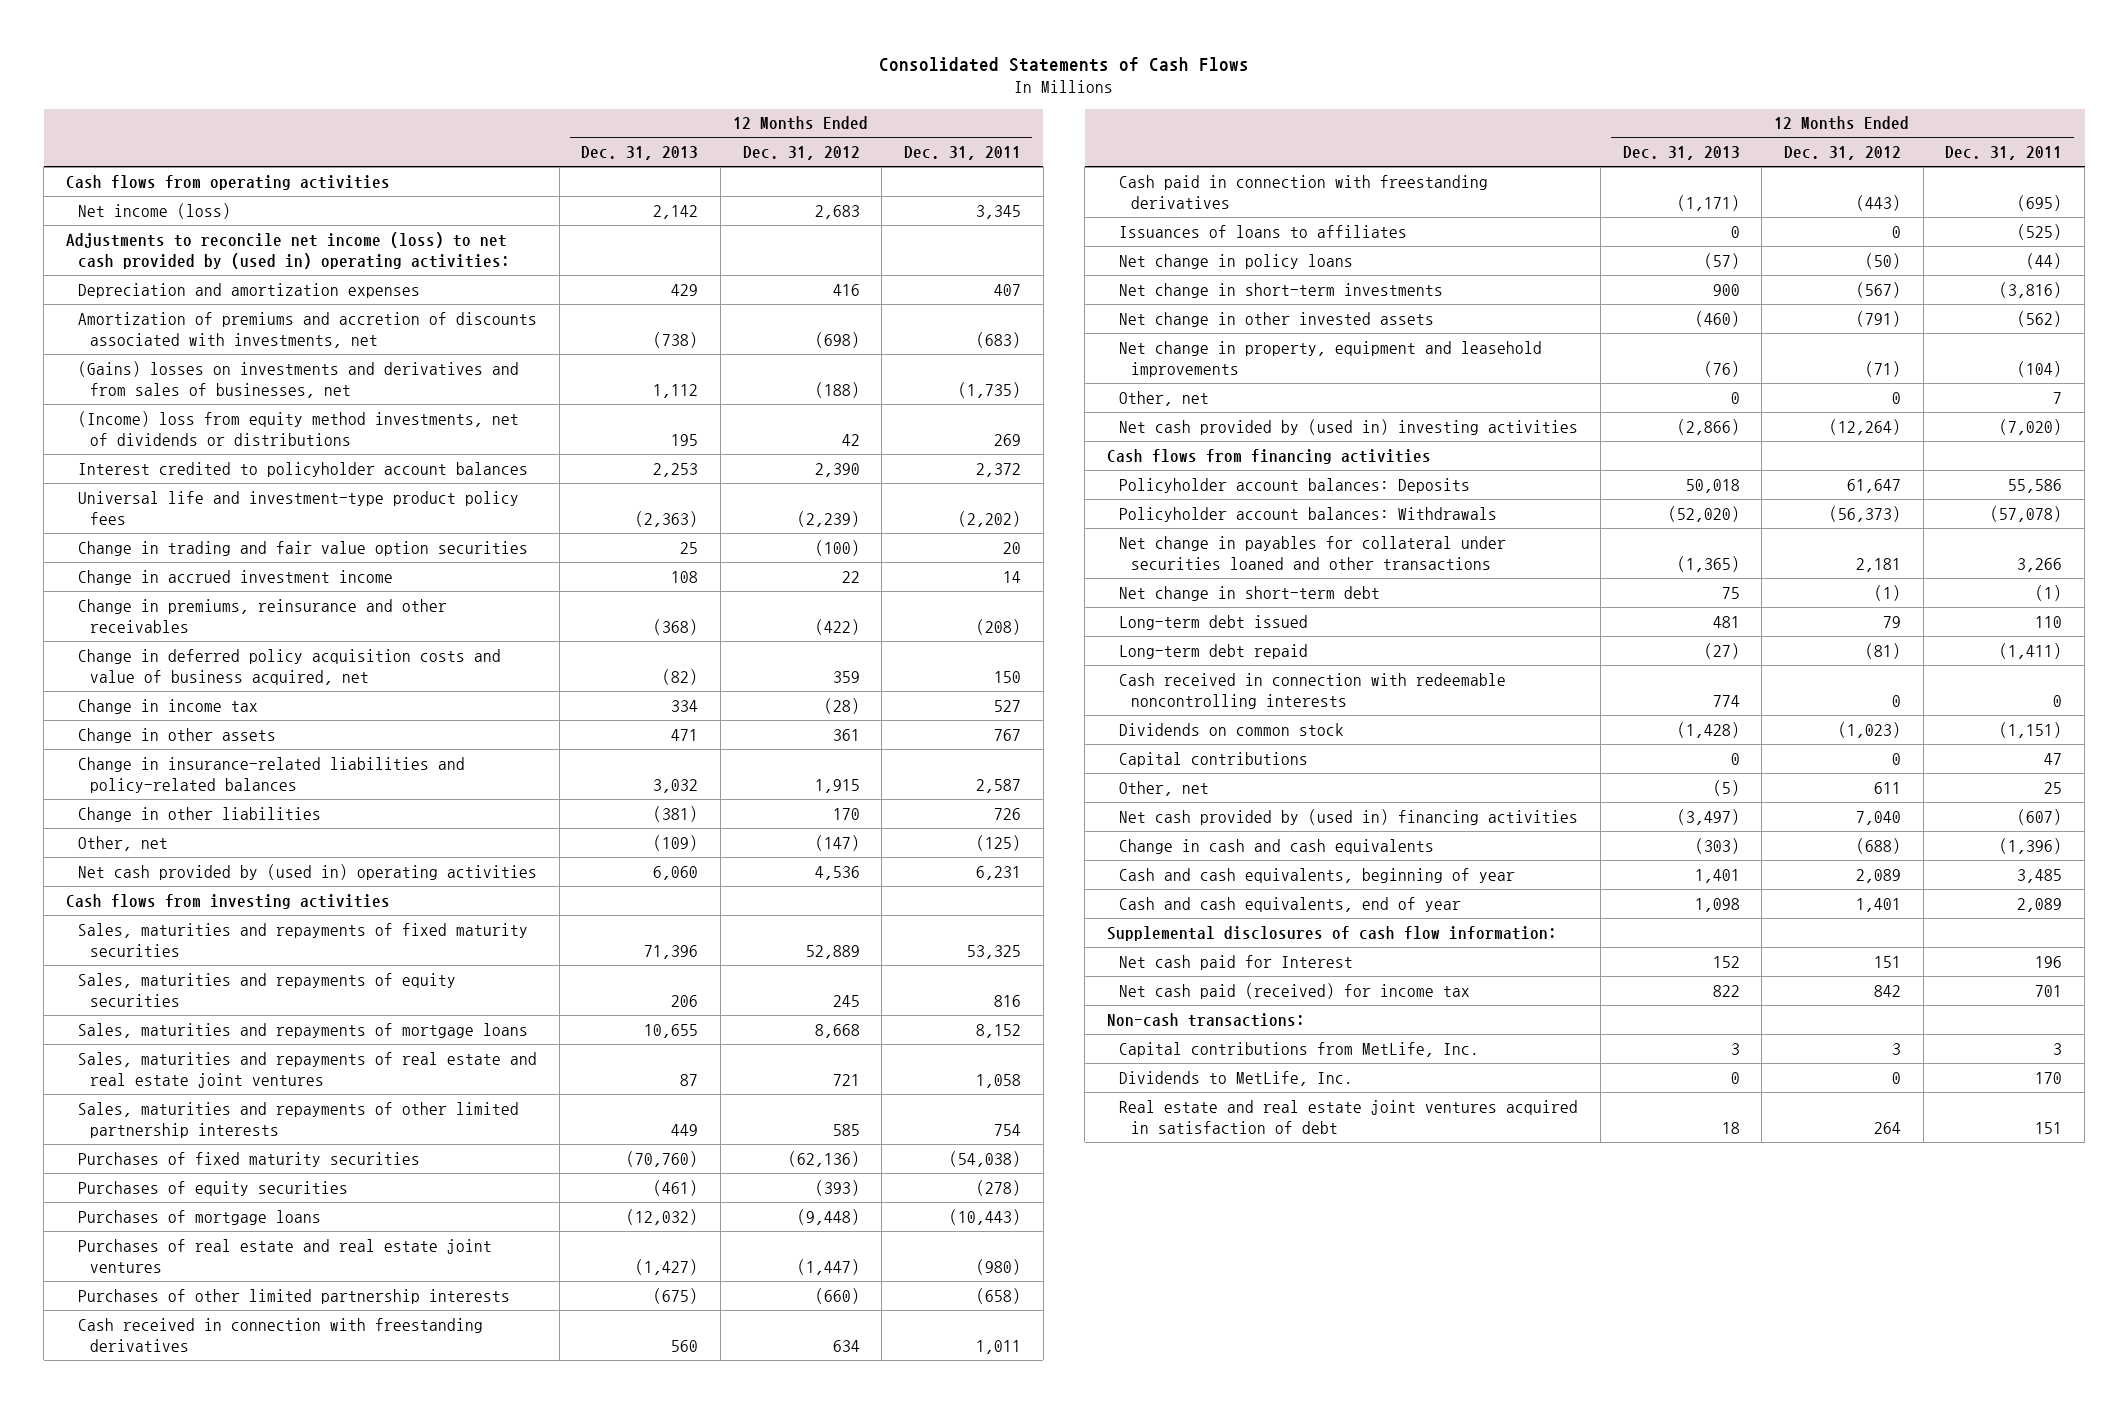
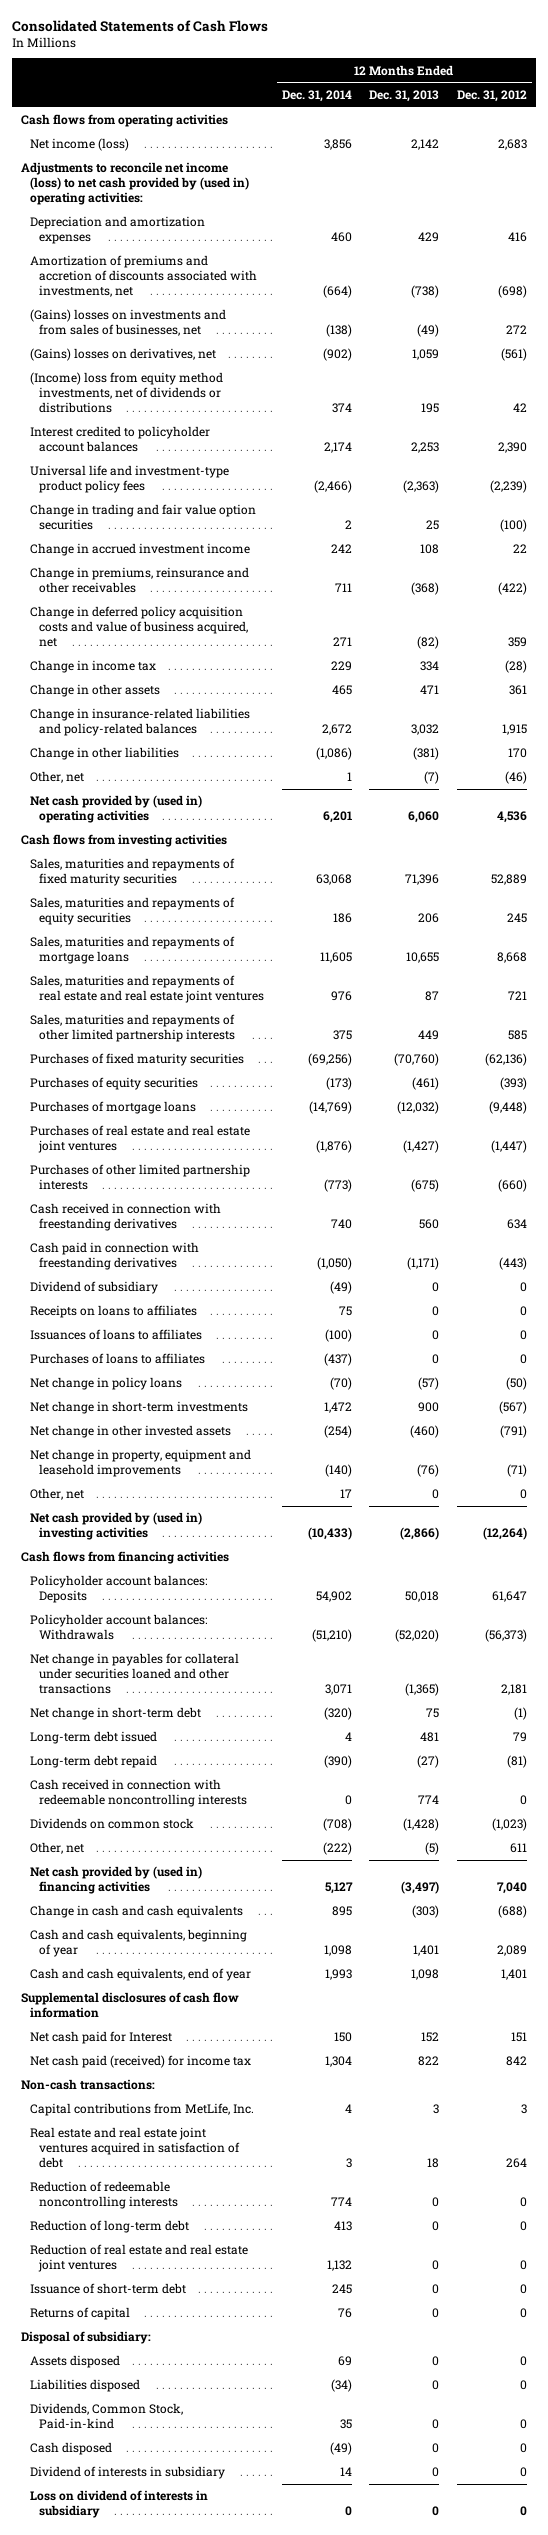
- | 12 Months Ended Dec. 31, 2013 | 12 Months Ended Dec. 31, 2012 | 12 Months Ended Dec. 31, 2011
+ | 12 Months Ended Dec. 31, 2014 | 12 Months Ended Dec. 31, 2013 | 12 Months Ended Dec. 31, 2012
- (Gains) losses on investments and derivatives and from sales of businesses, net | 1,112 | (188) | (1,735)
+ (Gains) losses on investments and from sales of businesses, net | (138) | (49) | 272
+ (Gains) losses on derivatives, net | (902) | 1,059 | (561)
- Other, net | (109) | (147) | (125)
+ Other, net | 1 | (7) | (46)
+ Dividend of subsidiary | (49) | 0 | 0
+ Receipts on loans to affiliates | 75 | 0 | 0
+ Purchases of loans to affiliates | (437) | 0 | 0
- Capital contributions | 0 | 0 | 47
- Supplemental disclosures of cash flow information:
+ Supplemental disclosures of cash flow information
- Dividends to MetLife, Inc. | 0 | 0 | 170
+ Reduction of redeemable noncontrolling interests | 774 | 0 | 0
+ Reduction of long-term debt | 413 | 0 | 0
+ Reduction of real estate and real estate joint ventures | 1,132 | 0 | 0
+ Issuance of short-term debt | 245 | 0 | 0
+ Returns of capital | 76 | 0 | 0
+ Disposal of subsidiary:
+ Assets disposed | 69 | 0 | 0
+ Liabilities disposed | (34) | 0 | 0
+ Dividends, Common Stock, Paid-in-kind | 35 | 0 | 0
+ Cash disposed | (49) | 0 | 0
+ Dividend of interests in subsidiary | 14 | 0 | 0
+ Loss on dividend of interests in subsidiary | 0 | 0 | 0

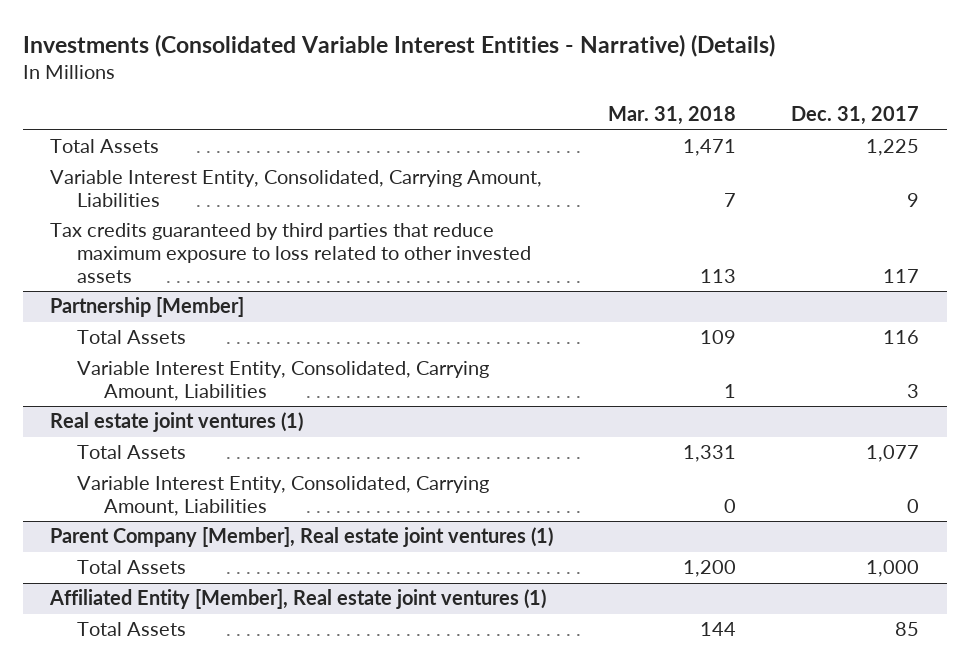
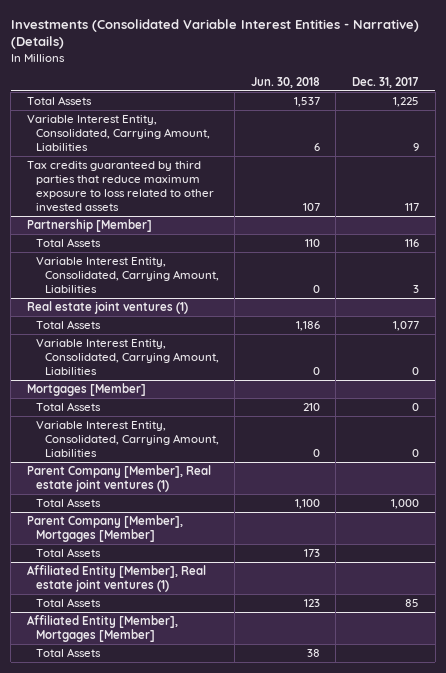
- | Mar. 31, 2018 | Dec. 31, 2017
+ | Jun. 30, 2018 | Dec. 31, 2017
+ Mortgages [Member]
+ Total Assets | 210 | 0
+ Variable Interest Entity, Consolidated, Carrying Amount, Liabilities | 0 | 0
+ Parent Company [Member], Mortgages [Member]
+ Total Assets | 173 |
+ Affiliated Entity [Member], Mortgages [Member]
+ Total Assets | 38 |

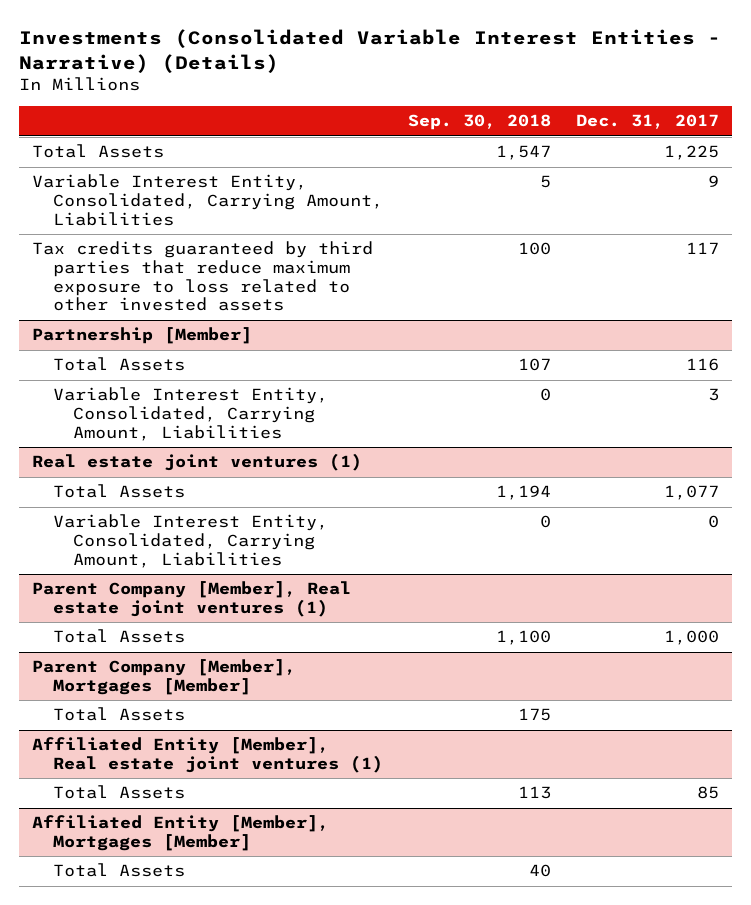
- | Jun. 30, 2018 | Dec. 31, 2017
+ | Sep. 30, 2018 | Dec. 31, 2017
- Mortgages [Member]
- Total Assets | 210 | 0
- Variable Interest Entity, Consolidated, Carrying Amount, Liabilities | 0 | 0

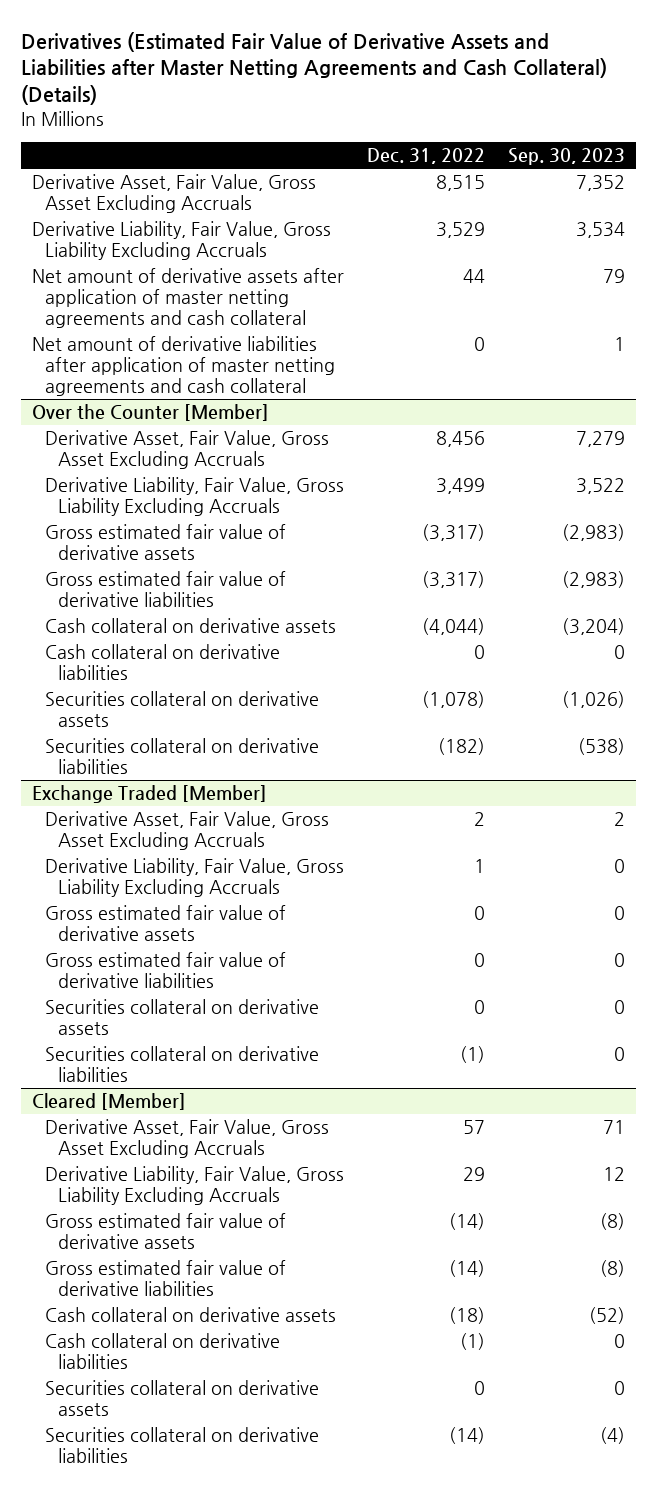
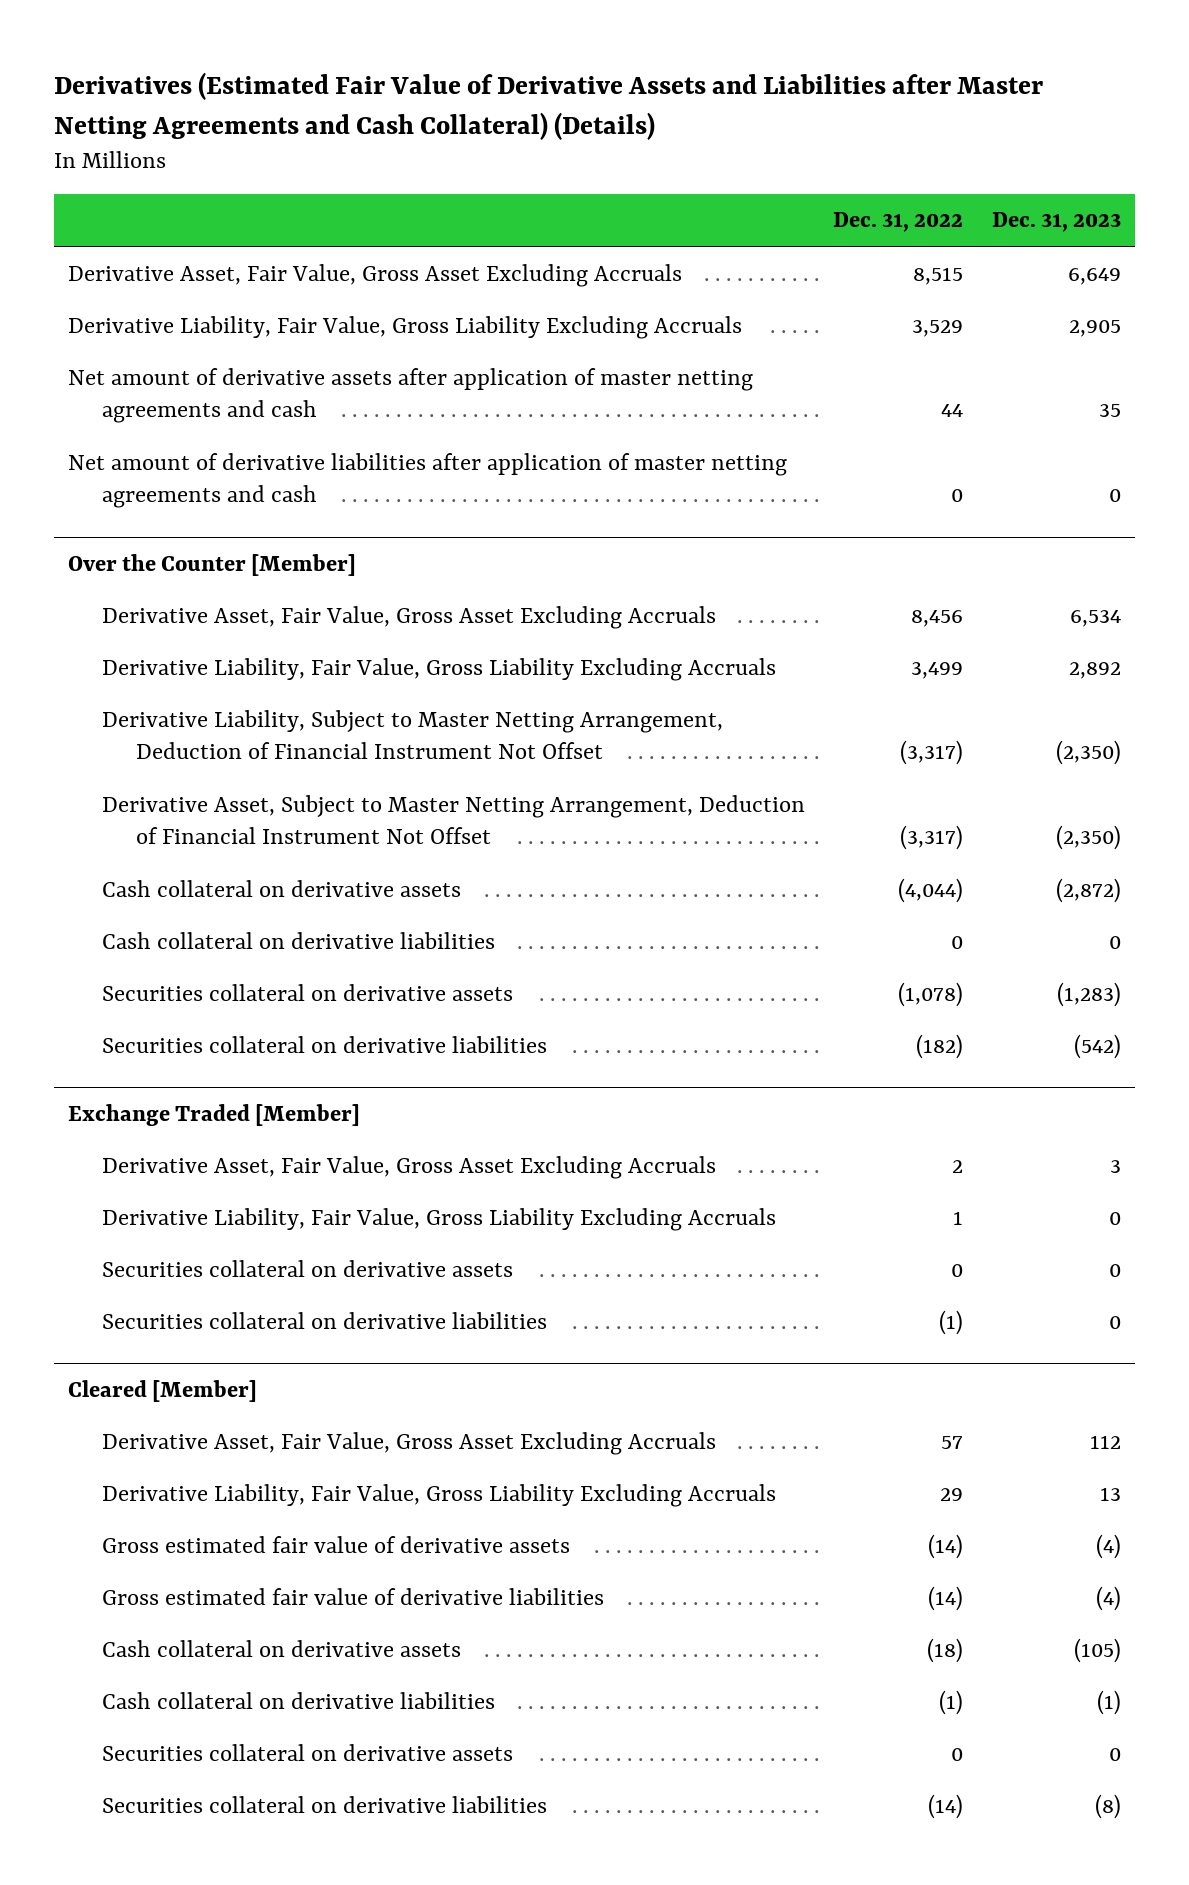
- | Dec. 31, 2022 | Sep. 30, 2023
+ | Dec. 31, 2022 | Dec. 31, 2023
- Net amount of derivative assets after application of master netting agreements and cash collateral | 44 | 79
- Net amount of derivative liabilities after application of master netting agreements and cash collateral | 0 | 1
+ Net amount of derivative assets after application of master netting agreements and cash | 44 | 35
+ Net amount of derivative liabilities after application of master netting agreements and cash | 0 | 0
@ Over the Counter [Member]
- Gross estimated fair value of derivative assets | (3,317) | (2,983)
- Gross estimated fair value of derivative liabilities | (3,317) | (2,983)
+ Derivative Liability, Subject to Master Netting Arrangement, Deduction of Financial Instrument Not Offset | (3,317) | (2,350)
+ Derivative Asset, Subject to Master Netting Arrangement, Deduction of Financial Instrument Not Offset | (3,317) | (2,350)
@ Exchange Traded [Member]
- Gross estimated fair value of derivative assets | 0 | 0
- Gross estimated fair value of derivative liabilities | 0 | 0

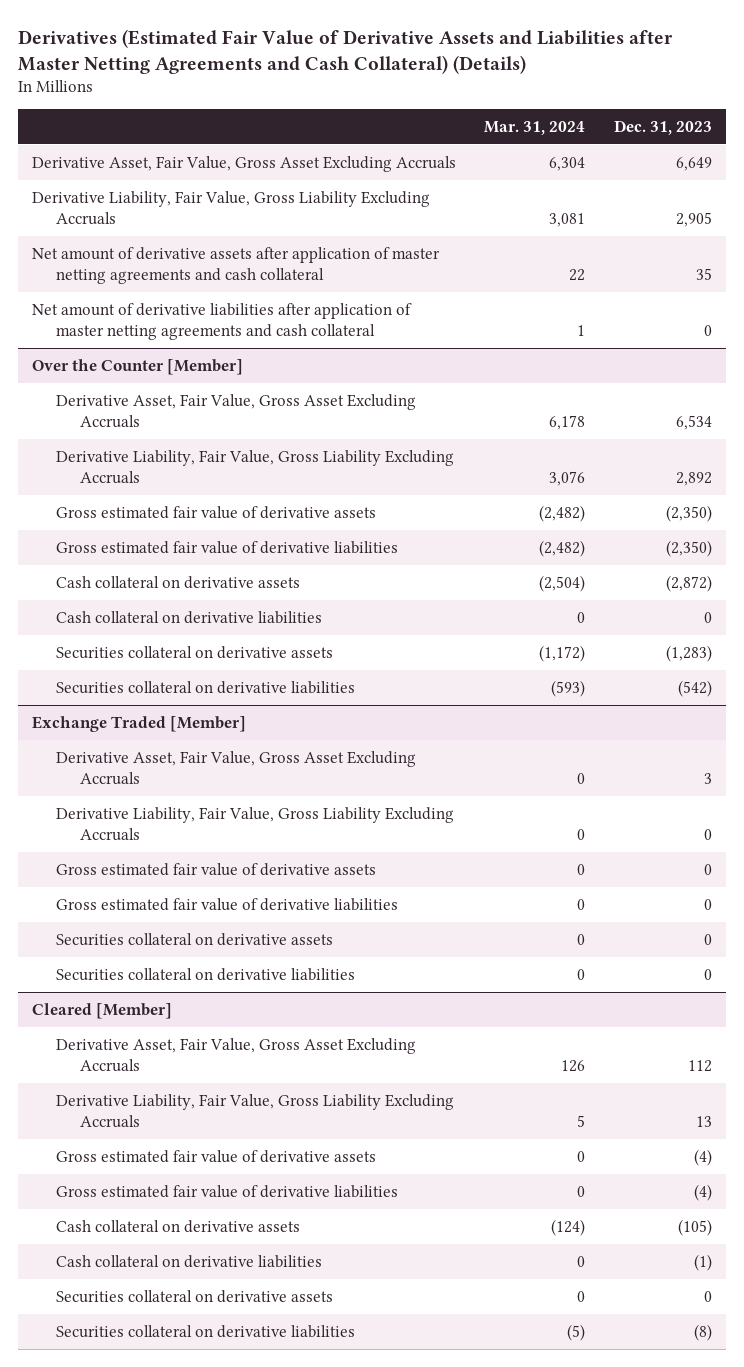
- | Dec. 31, 2022 | Dec. 31, 2023
+ | Mar. 31, 2024 | Dec. 31, 2023
- Net amount of derivative assets after application of master netting agreements and cash | 44 | 35
- Net amount of derivative liabilities after application of master netting agreements and cash | 0 | 0
+ Net amount of derivative assets after application of master netting agreements and cash collateral | 22 | 35
+ Net amount of derivative liabilities after application of master netting agreements and cash collateral | 1 | 0
@ Over the Counter [Member]
- Derivative Liability, Subject to Master Netting Arrangement, Deduction of Financial Instrument Not Offset | (3,317) | (2,350)
- Derivative Asset, Subject to Master Netting Arrangement, Deduction of Financial Instrument Not Offset | (3,317) | (2,350)
+ Gross estimated fair value of derivative assets | (2,482) | (2,350)
+ Gross estimated fair value of derivative liabilities | (2,482) | (2,350)
@ Exchange Traded [Member]
+ Gross estimated fair value of derivative assets | 0 | 0
+ Gross estimated fair value of derivative liabilities | 0 | 0

